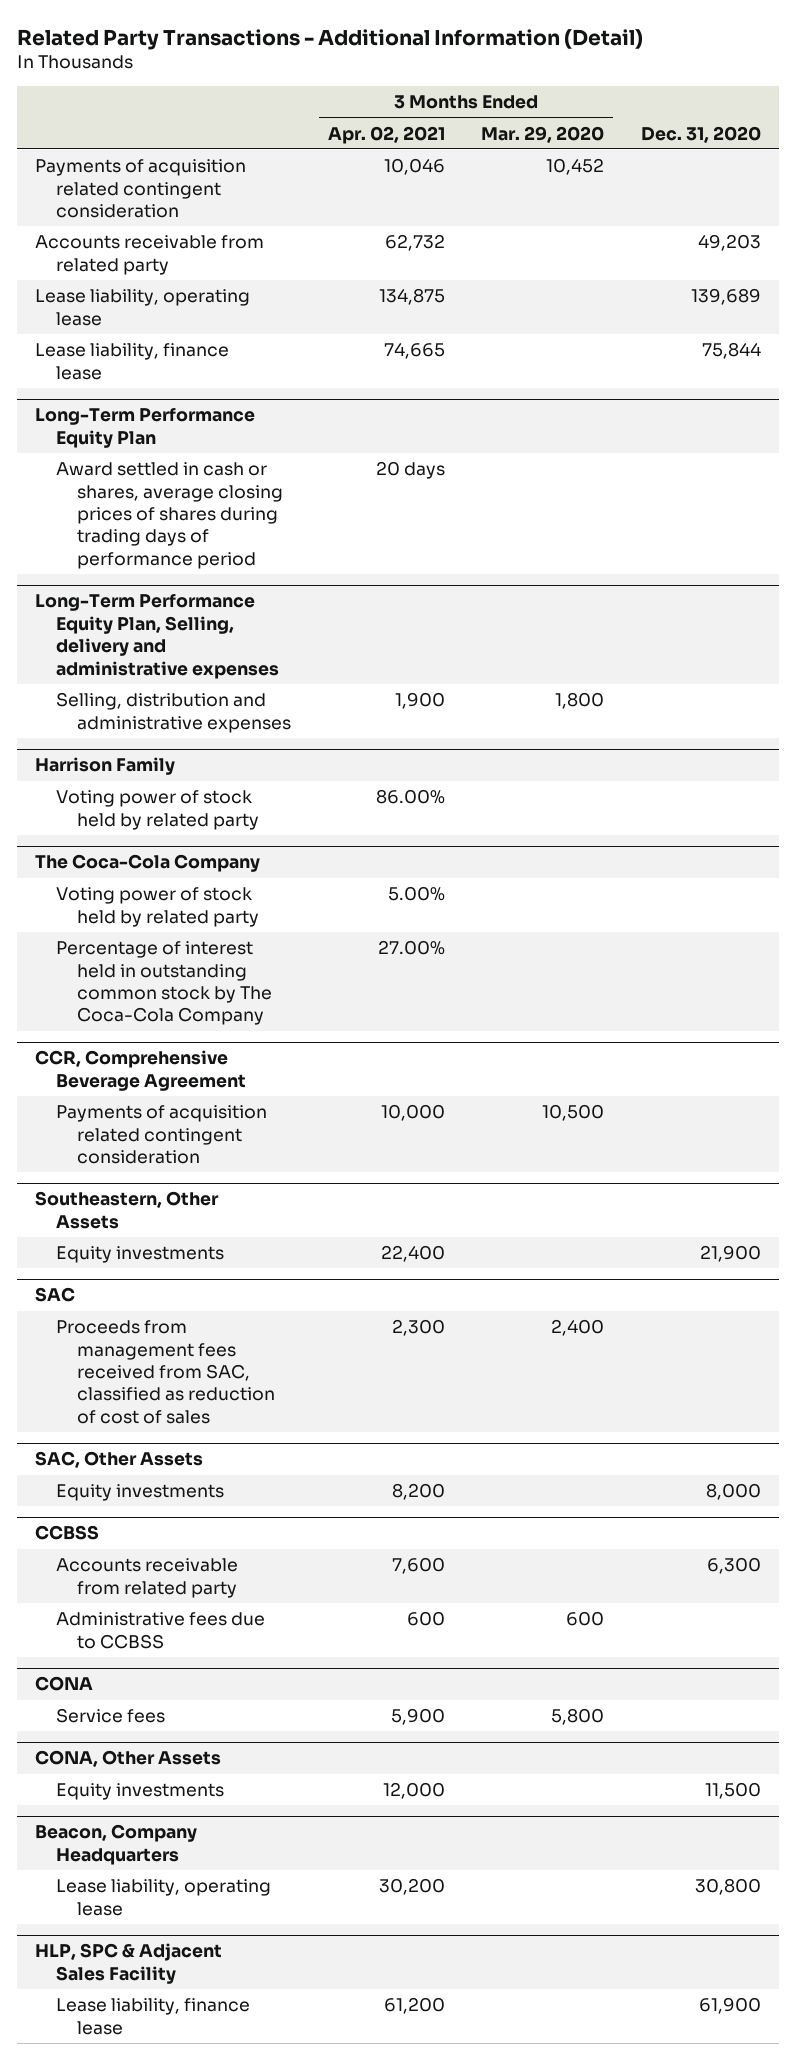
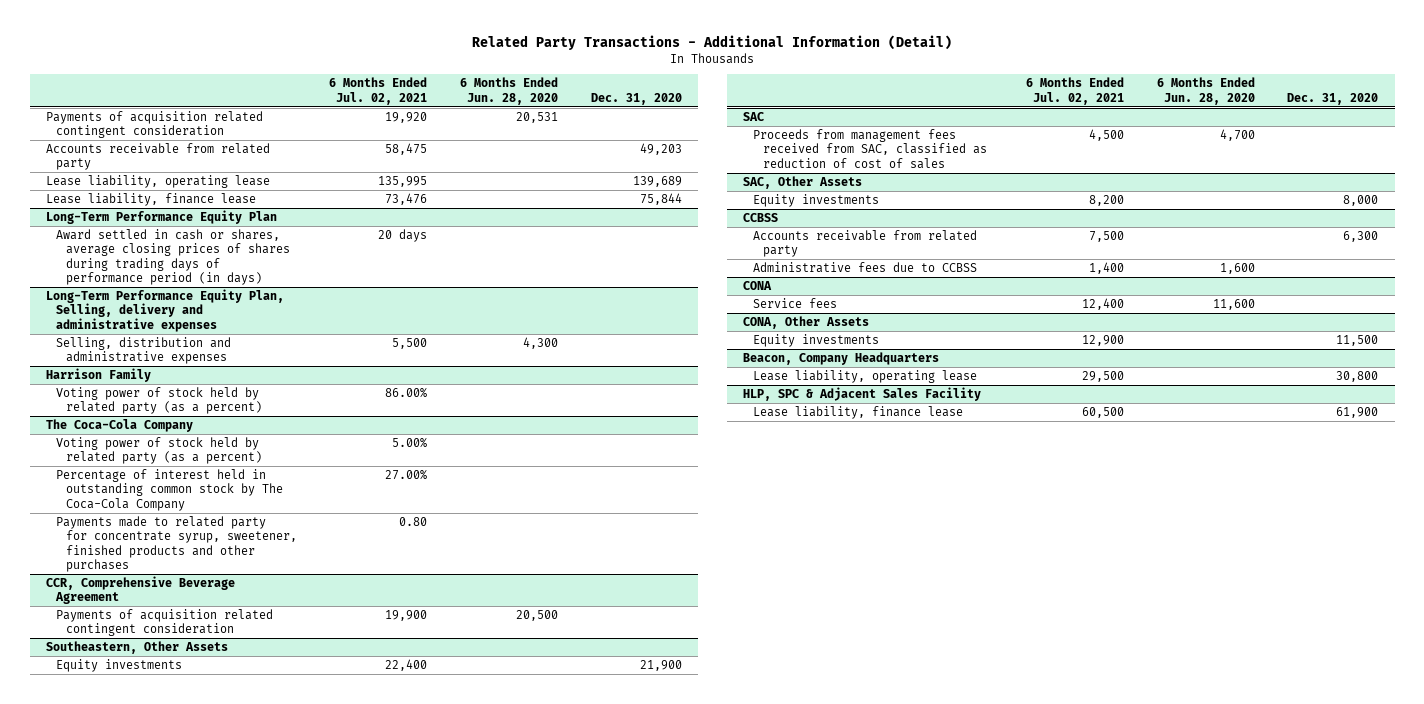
- | 3 Months Ended Apr. 02, 2021 | 3 Months Ended Mar. 29, 2020 | Dec. 31, 2020
+ | 6 Months Ended Jul. 02, 2021 | 6 Months Ended Jun. 28, 2020 | Dec. 31, 2020
@ Long-Term Performance Equity Plan
- Award settled in cash or shares, average closing prices of shares during trading days of performance period | 20 days | |
+ Award settled in cash or shares, average closing prices of shares during trading days of performance period (in days) | 20 days | |
@ Harrison Family
- Voting power of stock held by related party | 86.00% | |
+ Voting power of stock held by related party (as a percent) | 86.00% | |
@ The Coca-Cola Company
- Voting power of stock held by related party | 5.00% | |
+ Voting power of stock held by related party (as a percent) | 5.00% | |
+ Payments made to related party for concentrate syrup, sweetener, finished products and other purchases | 0.80 | |

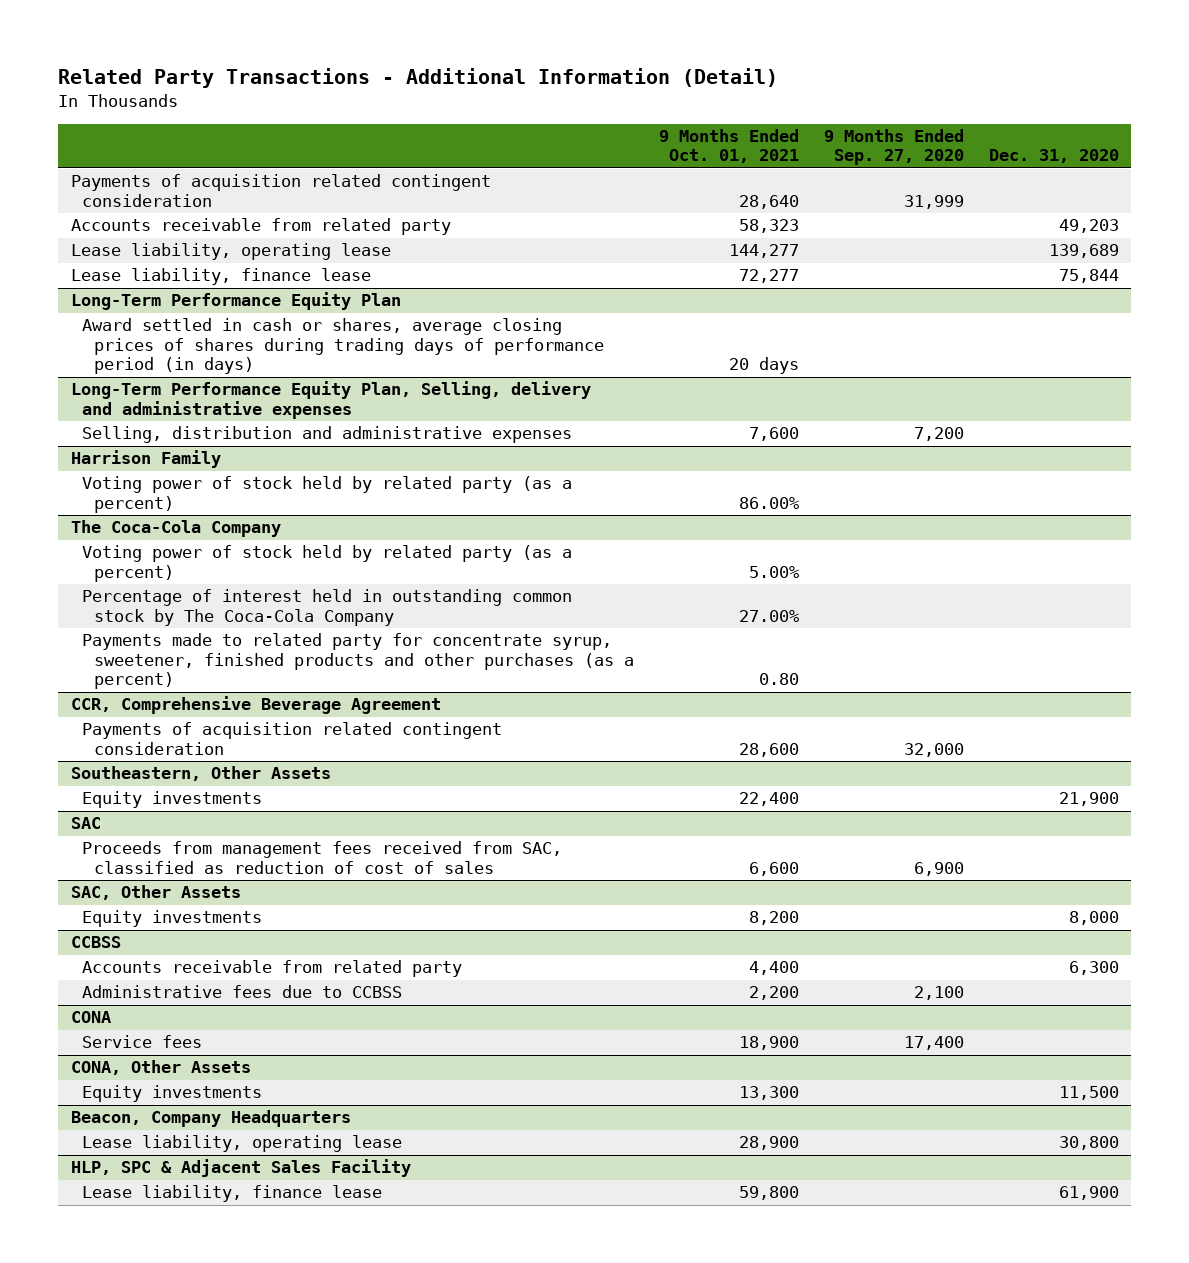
- | 6 Months Ended Jul. 02, 2021 | 6 Months Ended Jun. 28, 2020 | Dec. 31, 2020
+ | 9 Months Ended Oct. 01, 2021 | 9 Months Ended Sep. 27, 2020 | Dec. 31, 2020
@ The Coca-Cola Company
- Payments made to related party for concentrate syrup, sweetener, finished products and other purchases | 0.80 | |
+ Payments made to related party for concentrate syrup, sweetener, finished products and other purchases (as a percent) | 0.80 | |

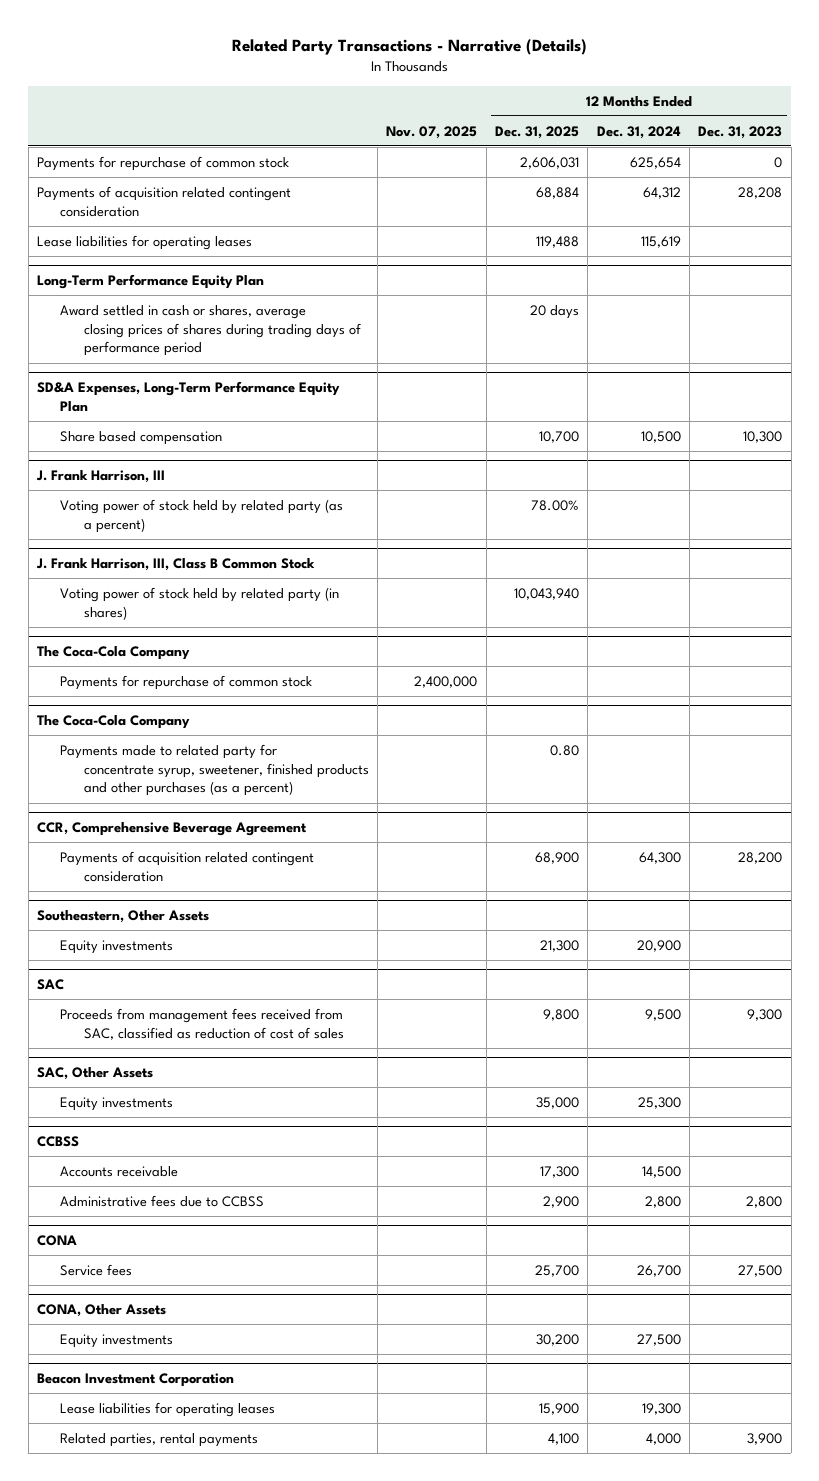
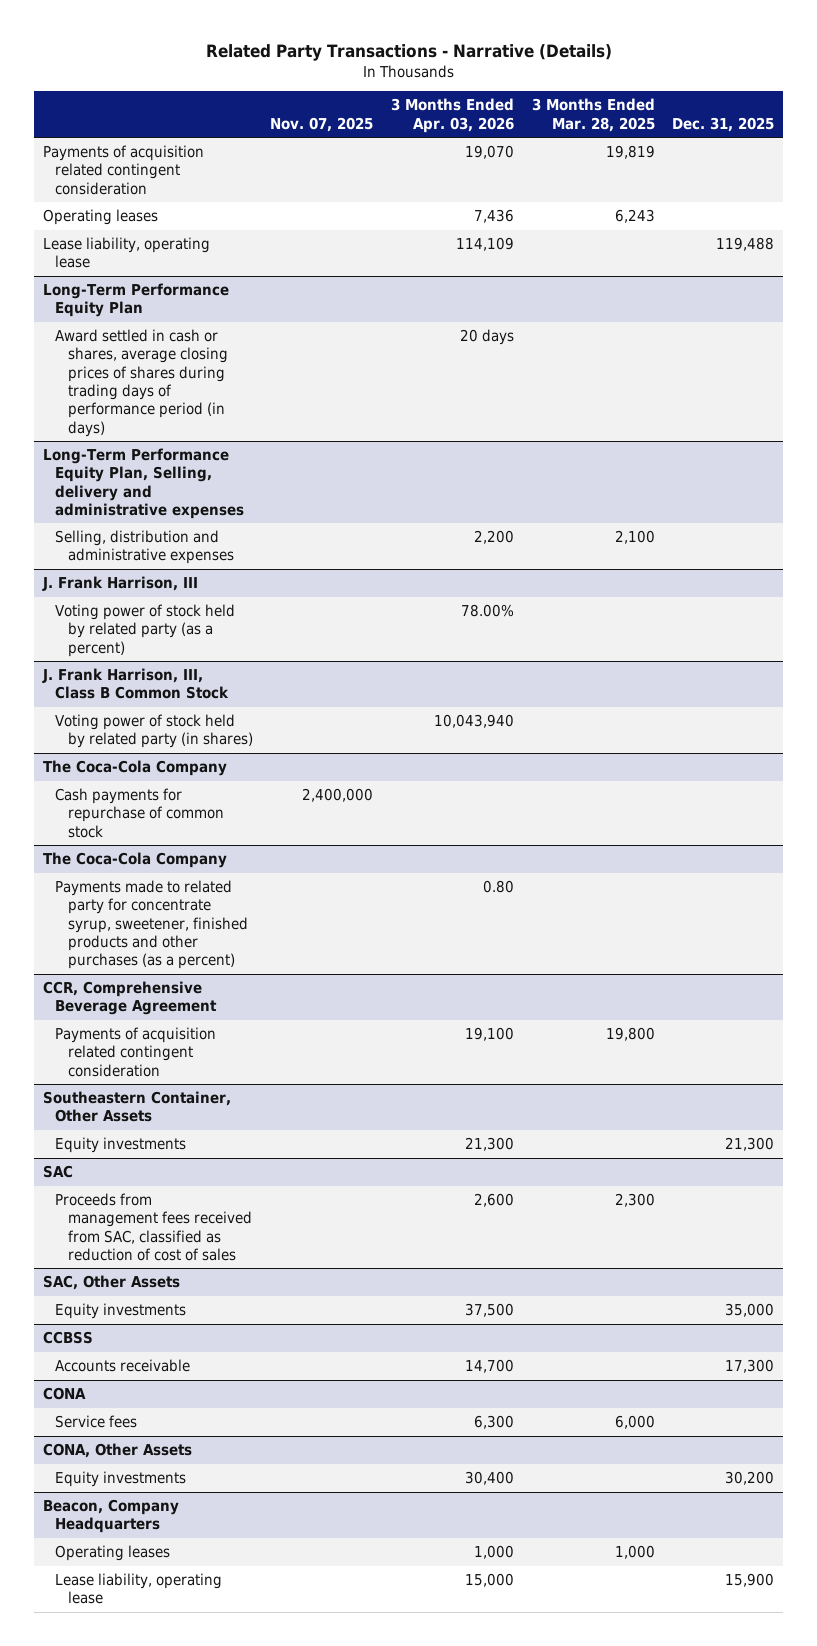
- | Nov. 07, 2025 | 12 Months Ended Dec. 31, 2025 | 12 Months Ended Dec. 31, 2024 | 12 Months Ended Dec. 31, 2023
+ | Nov. 07, 2025 | 3 Months Ended Apr. 03, 2026 | 3 Months Ended Mar. 28, 2025 | Dec. 31, 2025
- Payments for repurchase of common stock | | 2,606,031 | 625,654 | 0
- Lease liabilities for operating leases | | 119,488 | 115,619 |
+ Operating leases | | 7,436 | 6,243 |
+ Lease liability, operating lease | | 114,109 | | 119,488
@ Long-Term Performance Equity Plan
- Award settled in cash or shares, average closing prices of shares during trading days of performance period | | 20 days | |
- SD&A Expenses, Long-Term Performance Equity Plan
- Share based compensation | | 10,700 | 10,500 | 10,300
@ Long-Term Performance Equity Plan
+ Award settled in cash or shares, average closing prices of shares during trading days of performance period (in days) | | 20 days | |
+ Long-Term Performance Equity Plan, Selling, delivery and administrative expenses
+ Selling, distribution and administrative expenses | | 2,200 | 2,100 |
@ The Coca-Cola Company
- Payments for repurchase of common stock | 2,400,000 | | |
+ Cash payments for repurchase of common stock | 2,400,000 | | |
- Southeastern, Other Assets
+ Southeastern Container, Other Assets
@ CCBSS
- Administrative fees due to CCBSS | | 2,900 | 2,800 | 2,800
- Beacon Investment Corporation
- Lease liabilities for operating leases | | 15,900 | 19,300 |
- Related parties, rental payments | | 4,100 | 4,000 | 3,900
+ Beacon, Company Headquarters
+ Operating leases | | 1,000 | 1,000 |
+ Lease liability, operating lease | | 15,000 | | 15,900

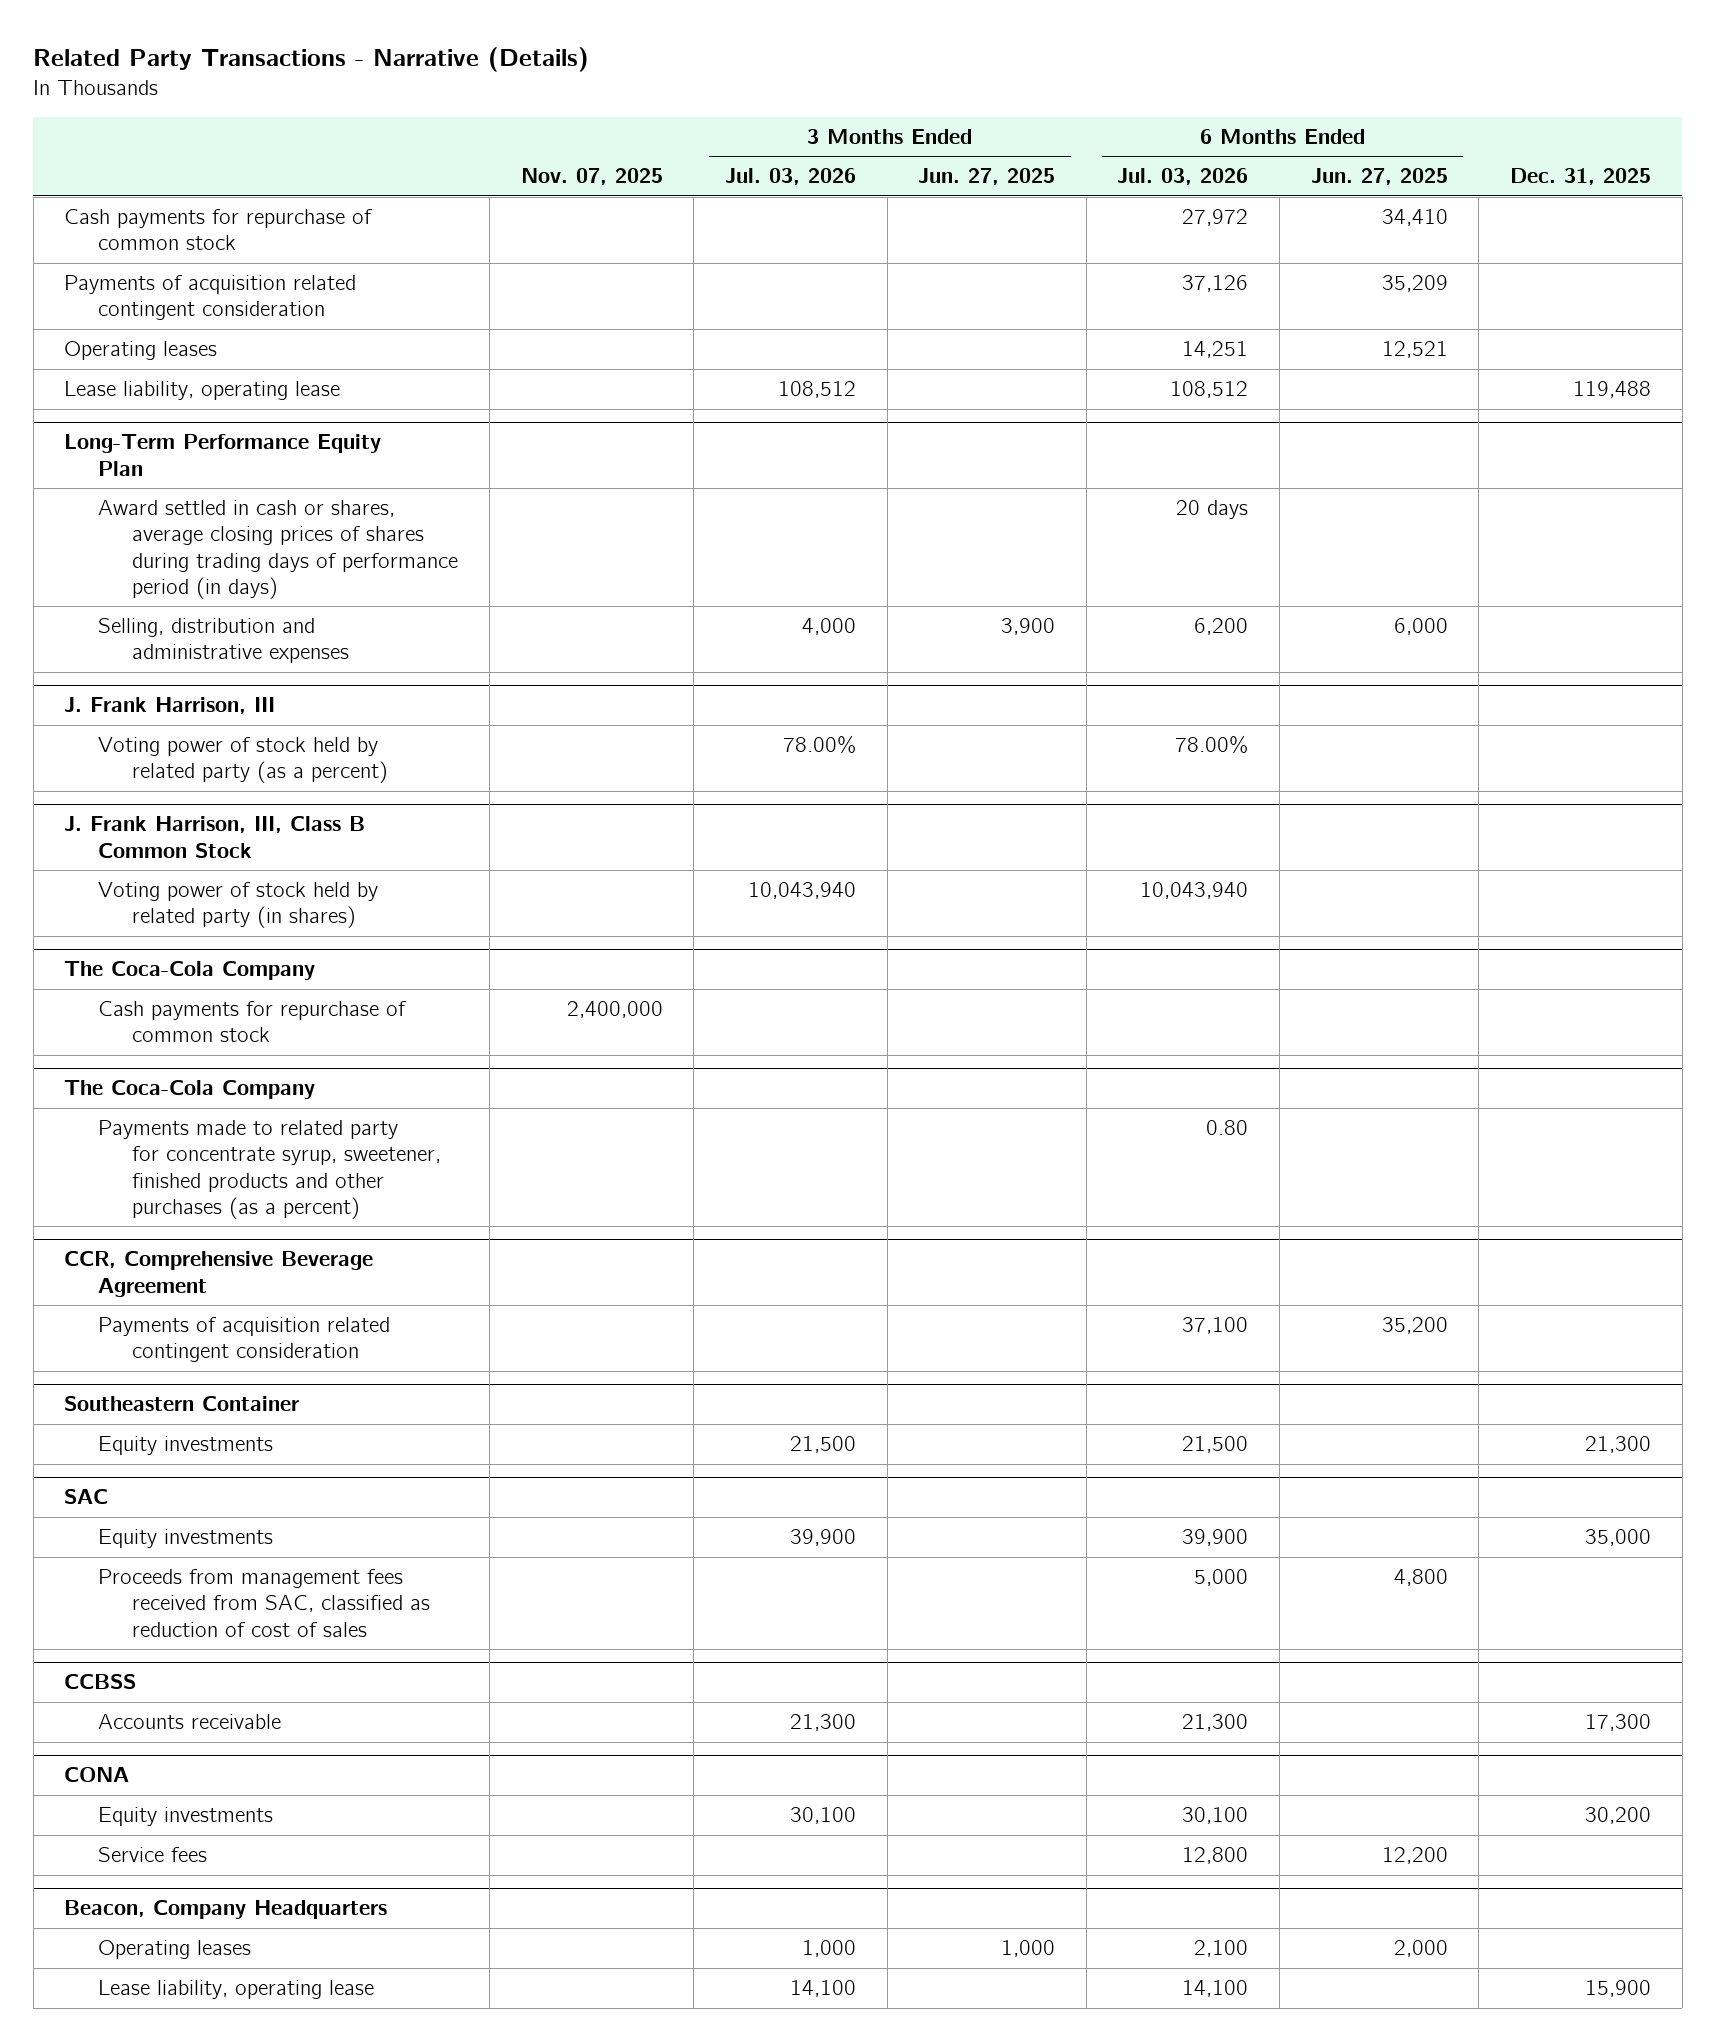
- | Nov. 07, 2025 | 3 Months Ended Apr. 03, 2026 | 3 Months Ended Mar. 28, 2025 | Dec. 31, 2025
+ | Nov. 07, 2025 | 3 Months Ended Jul. 03, 2026 | 3 Months Ended Jun. 27, 2025 | 6 Months Ended Jul. 03, 2026 | 6 Months Ended Jun. 27, 2025 | Dec. 31, 2025
+ Cash payments for repurchase of common stock | | | | 27,972 | 34,410 |
- Long-Term Performance Equity Plan, Selling, delivery and administrative expenses
- Selling, distribution and administrative expenses | | 2,200 | 2,100 |
@ Long-Term Performance Equity Plan
+ Selling, distribution and administrative expenses | | 4,000 | 3,900 | 6,200 | 6,000 |
- Southeastern Container, Other Assets
+ Southeastern Container
@ SAC
+ Equity investments | | 39,900 | | 39,900 | | 35,000
- SAC, Other Assets
- Equity investments | | 37,500 | | 35,000
@ CONA
+ Equity investments | | 30,100 | | 30,100 | | 30,200
- CONA, Other Assets
- Equity investments | | 30,400 | | 30,200

